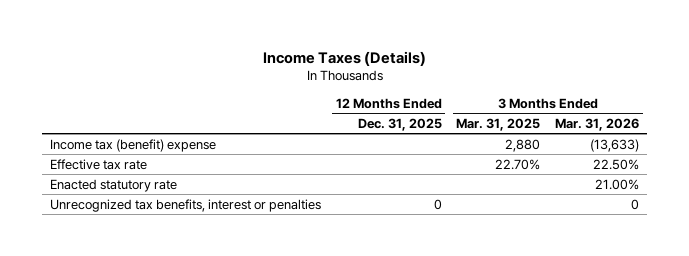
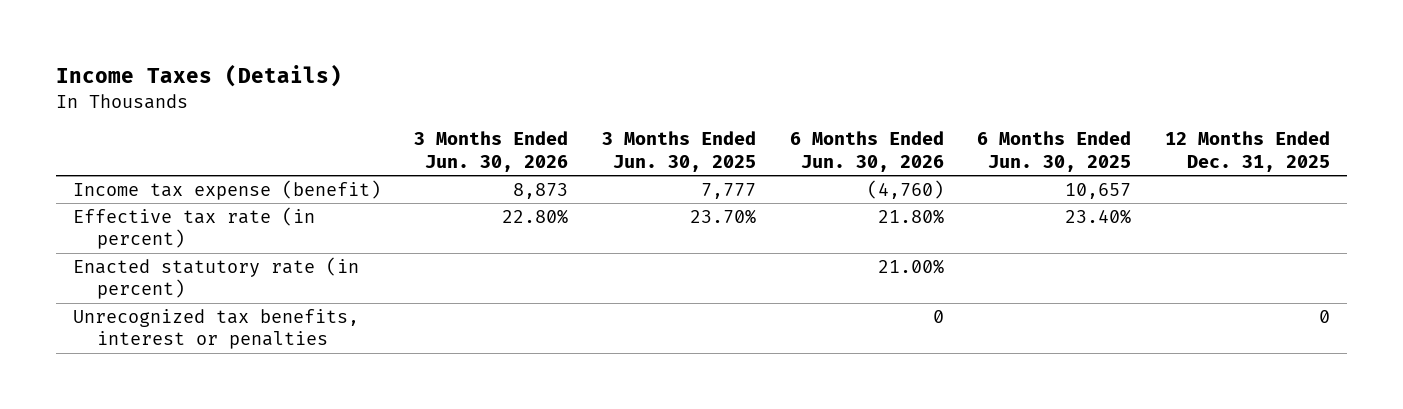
- | 12 Months Ended Dec. 31, 2025 | 3 Months Ended Mar. 31, 2025 | 3 Months Ended Mar. 31, 2026
+ | 3 Months Ended Jun. 30, 2026 | 3 Months Ended Jun. 30, 2025 | 6 Months Ended Jun. 30, 2026 | 6 Months Ended Jun. 30, 2025 | 12 Months Ended Dec. 31, 2025
- Income tax (benefit) expense | | 2,880 | (13,633)
- Effective tax rate | | 22.70% | 22.50%
- Enacted statutory rate | | | 21.00%
+ Income tax expense (benefit) | 8,873 | 7,777 | (4,760) | 10,657 |
+ Effective tax rate (in percent) | 22.80% | 23.70% | 21.80% | 23.40% |
+ Enacted statutory rate (in percent) | | | 21.00% | |

